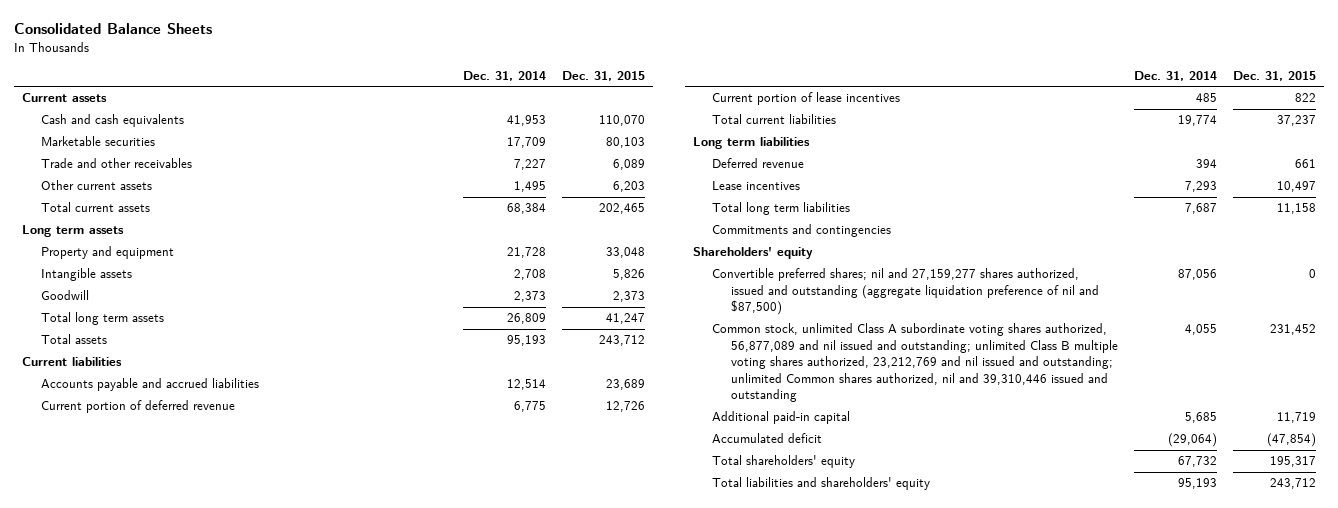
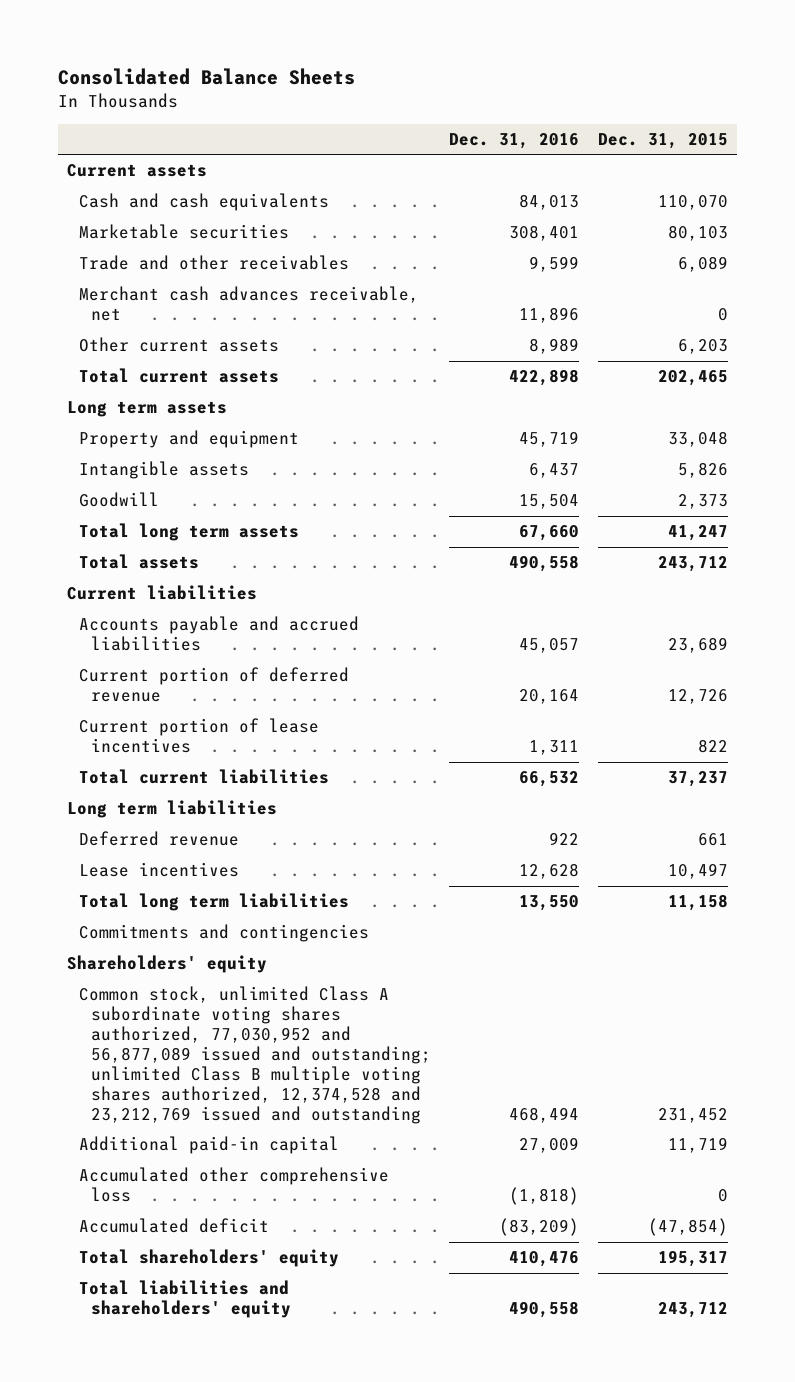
- | Dec. 31, 2014 | Dec. 31, 2015
+ | Dec. 31, 2016 | Dec. 31, 2015
+ Merchant cash advances receivable, net | 11,896 | 0
- Convertible preferred shares; nil and 27,159,277 shares authorized, issued and outstanding (aggregate liquidation preference of nil and $87,500) | 87,056 | 0
- Common stock, unlimited Class A subordinate voting shares authorized, 56,877,089 and nil issued and outstanding; unlimited Class B multiple voting shares authorized, 23,212,769 and nil issued and outstanding; unlimited Common shares authorized, nil and 39,310,446 issued and outstanding | 4,055 | 231,452
+ Common stock, unlimited Class A subordinate voting shares authorized, 77,030,952 and 56,877,089 issued and outstanding; unlimited Class B multiple voting shares authorized, 12,374,528 and 23,212,769 issued and outstanding | 468,494 | 231,452
+ Accumulated other comprehensive loss | (1,818) | 0

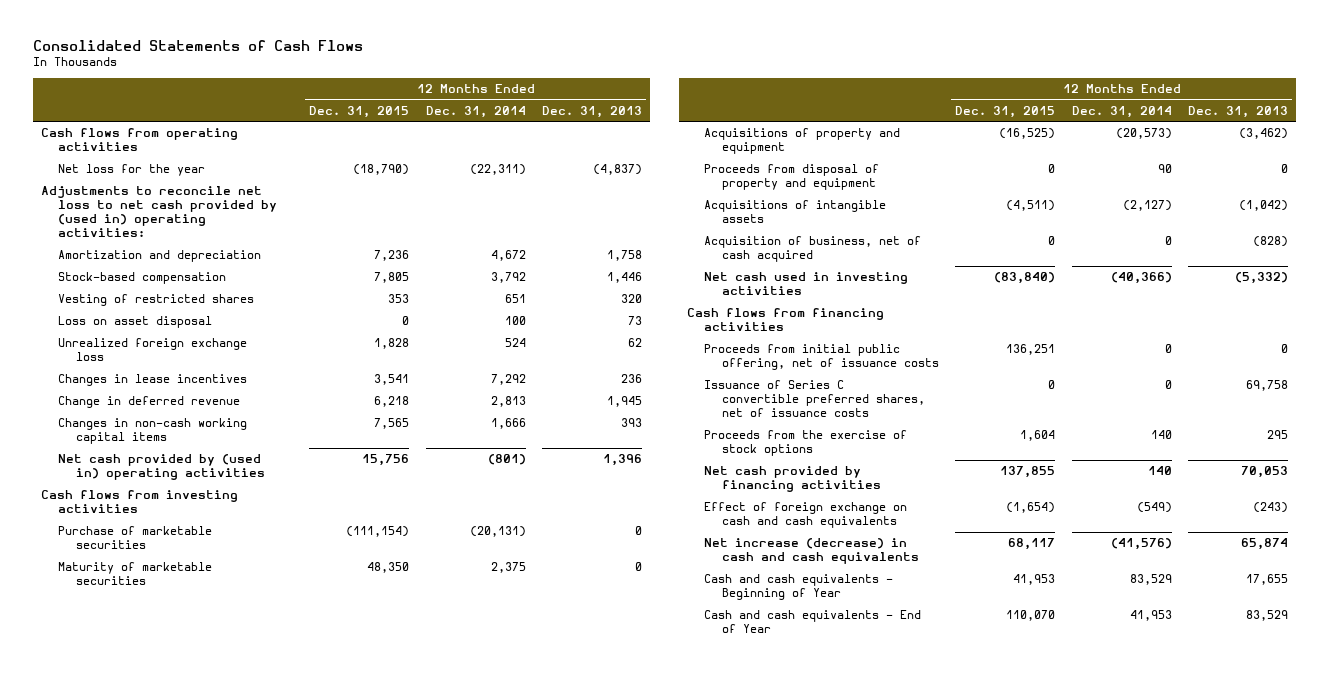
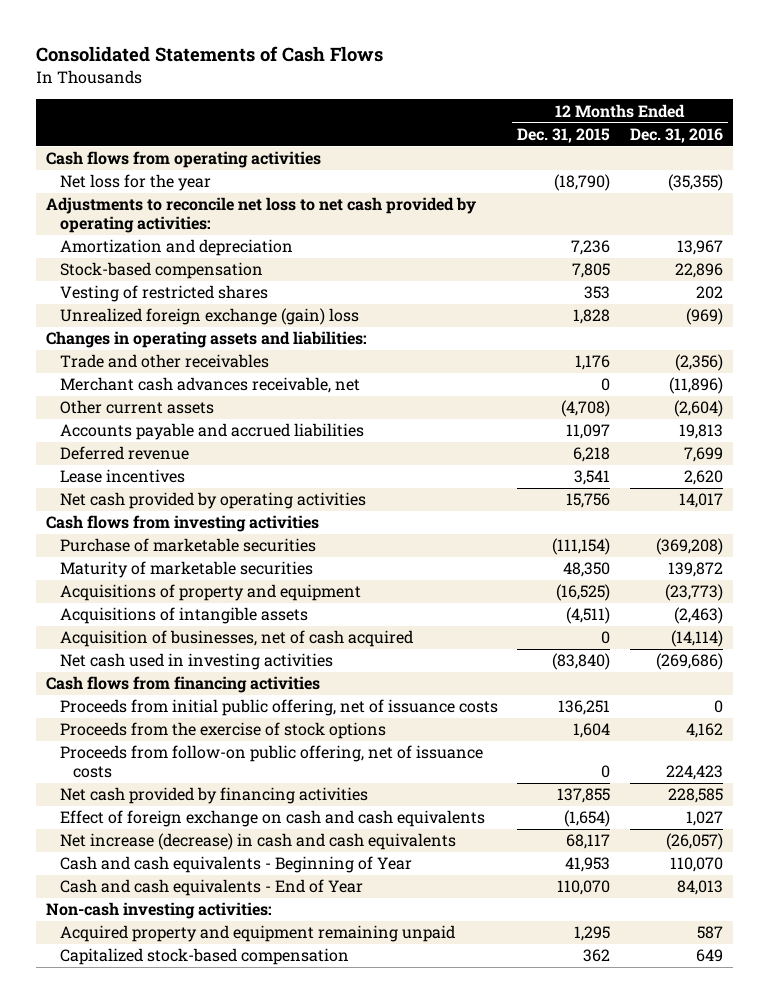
- | 12 Months Ended Dec. 31, 2015 | 12 Months Ended Dec. 31, 2014 | 12 Months Ended Dec. 31, 2013
+ | 12 Months Ended Dec. 31, 2015 | 12 Months Ended Dec. 31, 2016
- Adjustments to reconcile net loss to net cash provided by (used in) operating activities:
+ Adjustments to reconcile net loss to net cash provided by operating activities:
- Loss on asset disposal | 0 | 100 | 73
- Unrealized foreign exchange loss | 1,828 | 524 | 62
- Changes in lease incentives | 3,541 | 7,292 | 236
- Change in deferred revenue | 6,218 | 2,813 | 1,945
- Changes in non-cash working capital items | 7,565 | 1,666 | 393
- Net cash provided by (used in) operating activities | 15,756 | (801) | 1,396
+ Unrealized foreign exchange (gain) loss | 1,828 | (969)
+ Changes in operating assets and liabilities:
+ Trade and other receivables | 1,176 | (2,356)
+ Merchant cash advances receivable, net | 0 | (11,896)
+ Other current assets | (4,708) | (2,604)
+ Accounts payable and accrued liabilities | 11,097 | 19,813
+ Deferred revenue | 6,218 | 7,699
+ Lease incentives | 3,541 | 2,620
+ Net cash provided by operating activities | 15,756 | 14,017
- Proceeds from disposal of property and equipment | 0 | 90 | 0
- Acquisition of business, net of cash acquired | 0 | 0 | (828)
+ Acquisition of businesses, net of cash acquired | 0 | (14,114)
- Issuance of Series C convertible preferred shares, net of issuance costs | 0 | 0 | 69,758
+ Proceeds from follow-on public offering, net of issuance costs | 0 | 224,423
+ Non-cash investing activities:
+ Acquired property and equipment remaining unpaid | 1,295 | 587
+ Capitalized stock-based compensation | 362 | 649

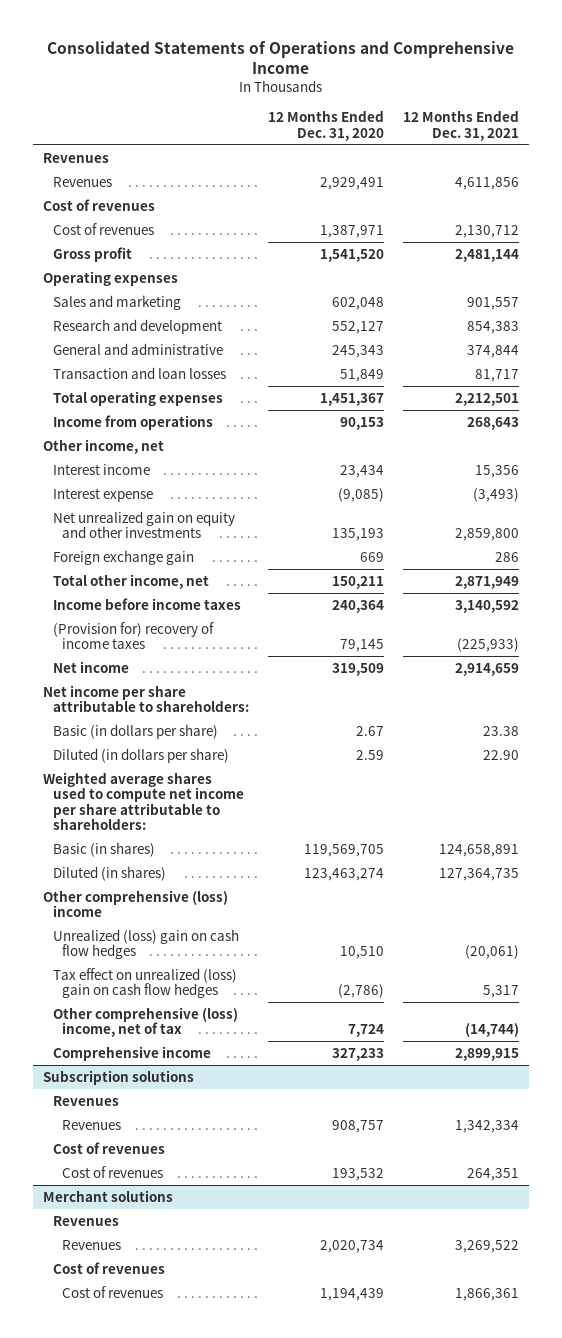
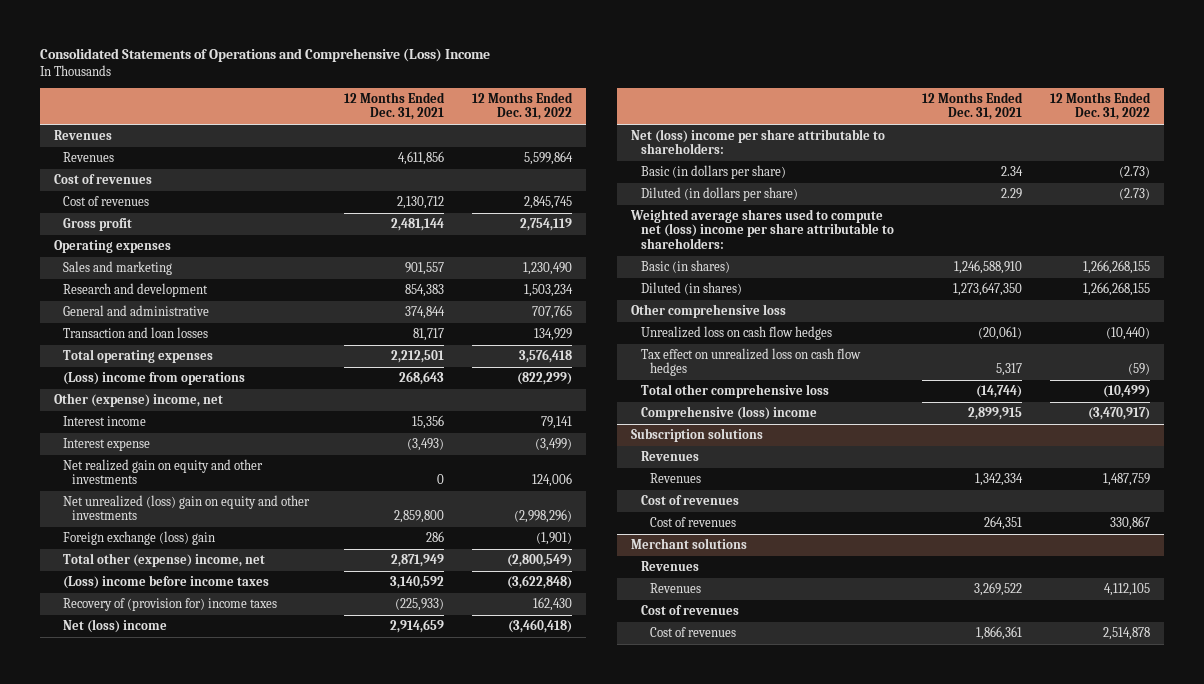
- Consolidated Statements of Operations and Comprehensive Income
+ Consolidated Statements of Operations and Comprehensive (Loss) Income
- | 12 Months Ended Dec. 31, 2020 | 12 Months Ended Dec. 31, 2021
+ | 12 Months Ended Dec. 31, 2021 | 12 Months Ended Dec. 31, 2022
- Income from operations | 90,153 | 268,643
- Other income, net
+ (Loss) income from operations | 268,643 | (822,299)
+ Other (expense) income, net
- Net unrealized gain on equity and other investments | 135,193 | 2,859,800
- Foreign exchange gain | 669 | 286
- Total other income, net | 150,211 | 2,871,949
- Income before income taxes | 240,364 | 3,140,592
- (Provision for) recovery of income taxes | 79,145 | (225,933)
- Net income | 319,509 | 2,914,659
- Net income per share attributable to shareholders:
- Basic (in dollars per share) | 2.67 | 23.38
- Diluted (in dollars per share) | 2.59 | 22.90
- Weighted average shares used to compute net income per share attributable to shareholders:
- Basic (in shares) | 119,569,705 | 124,658,891
- Diluted (in shares) | 123,463,274 | 127,364,735
- Other comprehensive (loss) income
- Unrealized (loss) gain on cash flow hedges | 10,510 | (20,061)
- Tax effect on unrealized (loss) gain on cash flow hedges | (2,786) | 5,317
- Other comprehensive (loss) income, net of tax | 7,724 | (14,744)
- Comprehensive income | 327,233 | 2,899,915
+ Net realized gain on equity and other investments | 0 | 124,006
+ Net unrealized (loss) gain on equity and other investments | 2,859,800 | (2,998,296)
+ Foreign exchange (loss) gain | 286 | (1,901)
+ Total other (expense) income, net | 2,871,949 | (2,800,549)
+ (Loss) income before income taxes | 3,140,592 | (3,622,848)
+ Recovery of (provision for) income taxes | (225,933) | 162,430
+ Net (loss) income | 2,914,659 | (3,460,418)
+ Net (loss) income per share attributable to shareholders:
+ Basic (in dollars per share) | 2.34 | (2.73)
+ Diluted (in dollars per share) | 2.29 | (2.73)
+ Weighted average shares used to compute net (loss) income per share attributable to shareholders:
+ Basic (in shares) | 1,246,588,910 | 1,266,268,155
+ Diluted (in shares) | 1,273,647,350 | 1,266,268,155
+ Other comprehensive loss
+ Unrealized loss on cash flow hedges | (20,061) | (10,440)
+ Tax effect on unrealized loss on cash flow hedges | 5,317 | (59)
+ Total other comprehensive loss | (14,744) | (10,499)
+ Comprehensive (loss) income | 2,899,915 | (3,470,917)

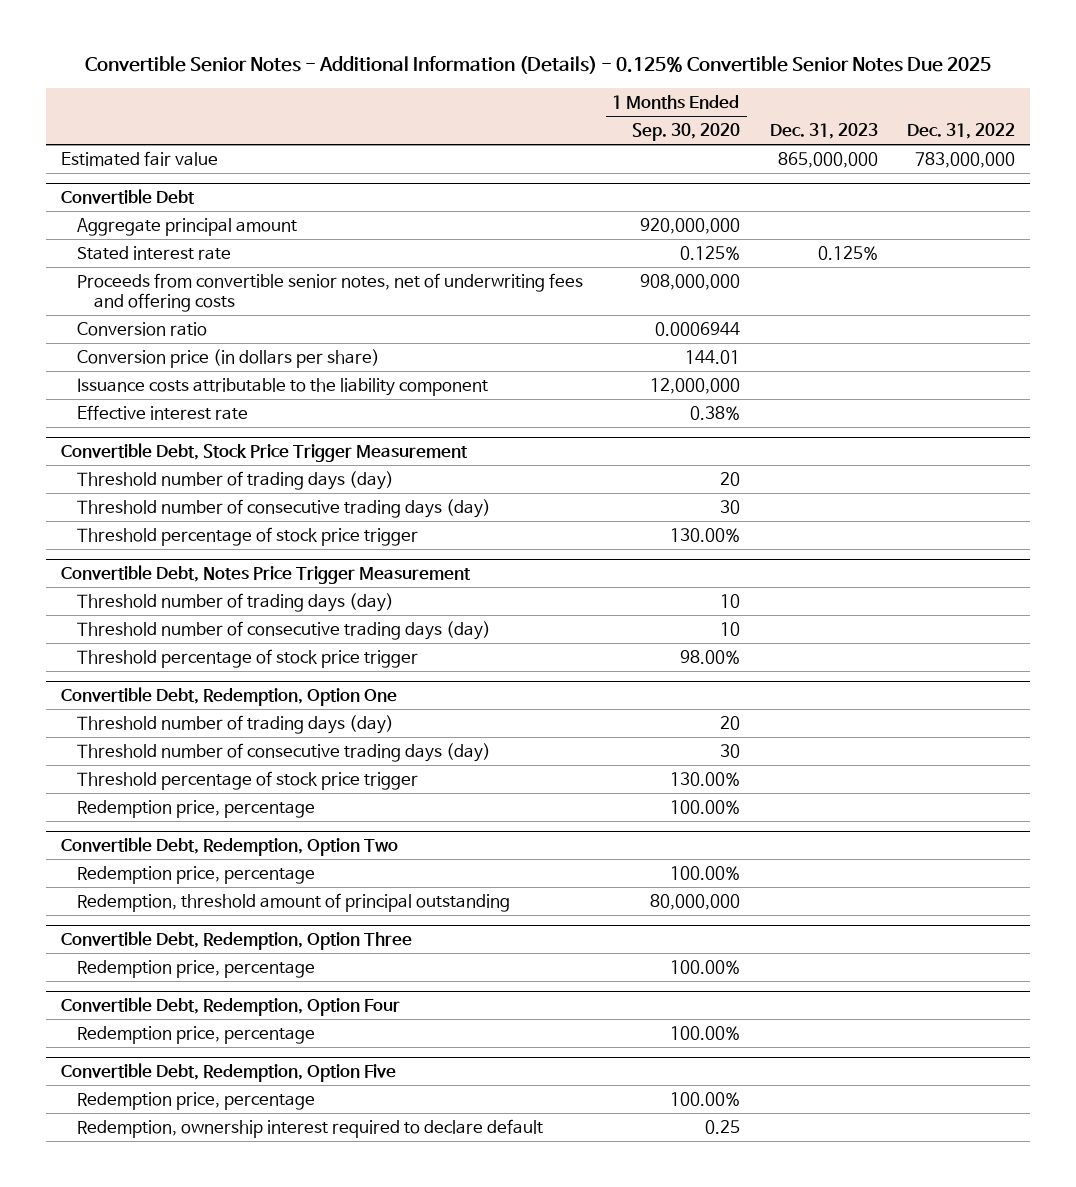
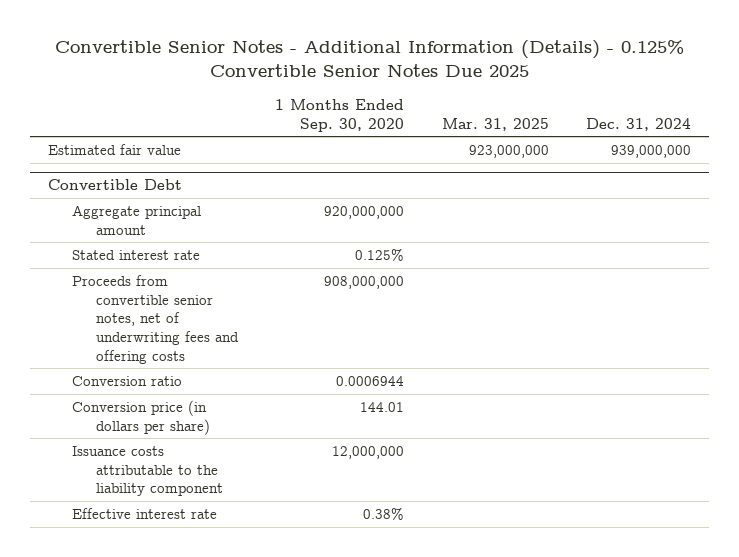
- | 1 Months Ended Sep. 30, 2020 | Dec. 31, 2023 | Dec. 31, 2022
+ | 1 Months Ended Sep. 30, 2020 | Mar. 31, 2025 | Dec. 31, 2024
- Convertible Debt, Stock Price Trigger Measurement
- Threshold number of trading days (day) | 20 | |
- Threshold number of consecutive trading days (day) | 30 | |
- Threshold percentage of stock price trigger | 130.00% | |
- Convertible Debt, Notes Price Trigger Measurement
- Threshold number of trading days (day) | 10 | |
- Threshold number of consecutive trading days (day) | 10 | |
- Threshold percentage of stock price trigger | 98.00% | |
- Convertible Debt, Redemption, Option One
- Threshold number of trading days (day) | 20 | |
- Threshold number of consecutive trading days (day) | 30 | |
- Threshold percentage of stock price trigger | 130.00% | |
- Redemption price, percentage | 100.00% | |
- Convertible Debt, Redemption, Option Two
- Redemption price, percentage | 100.00% | |
- Redemption, threshold amount of principal outstanding | 80,000,000 | |
- Convertible Debt, Redemption, Option Three
- Redemption price, percentage | 100.00% | |
- Convertible Debt, Redemption, Option Four
- Redemption price, percentage | 100.00% | |
- Convertible Debt, Redemption, Option Five
- Redemption price, percentage | 100.00% | |
- Redemption, ownership interest required to declare default | 0.25 | |

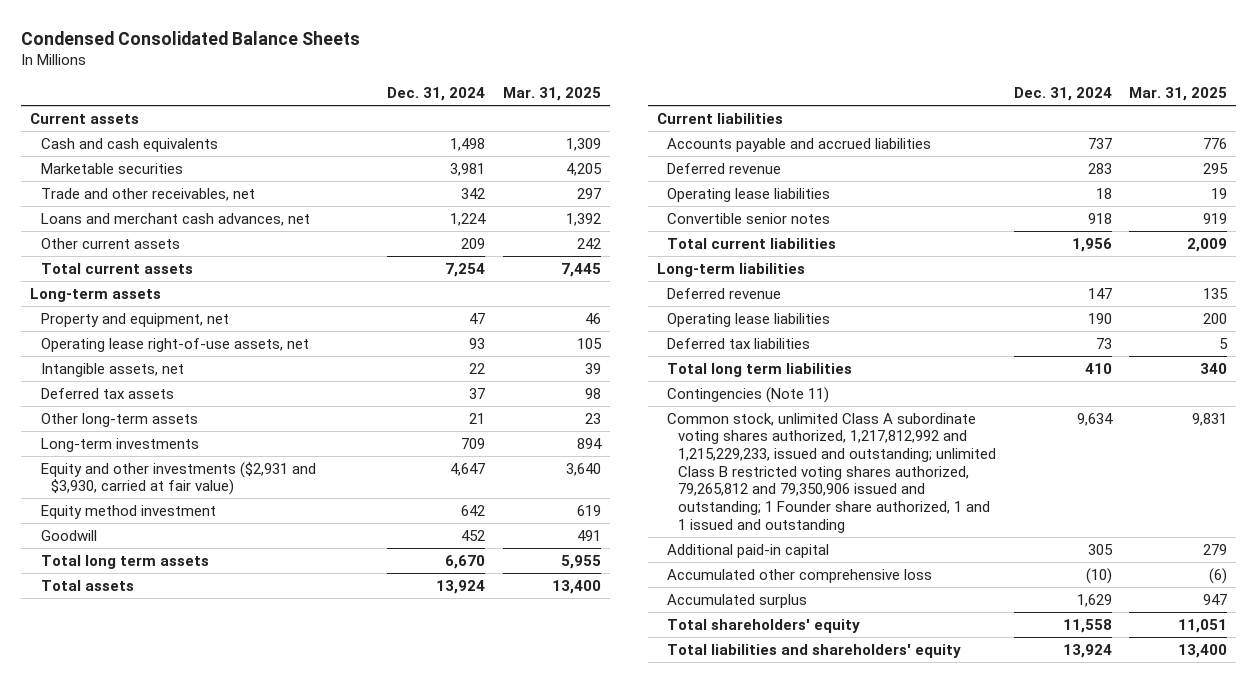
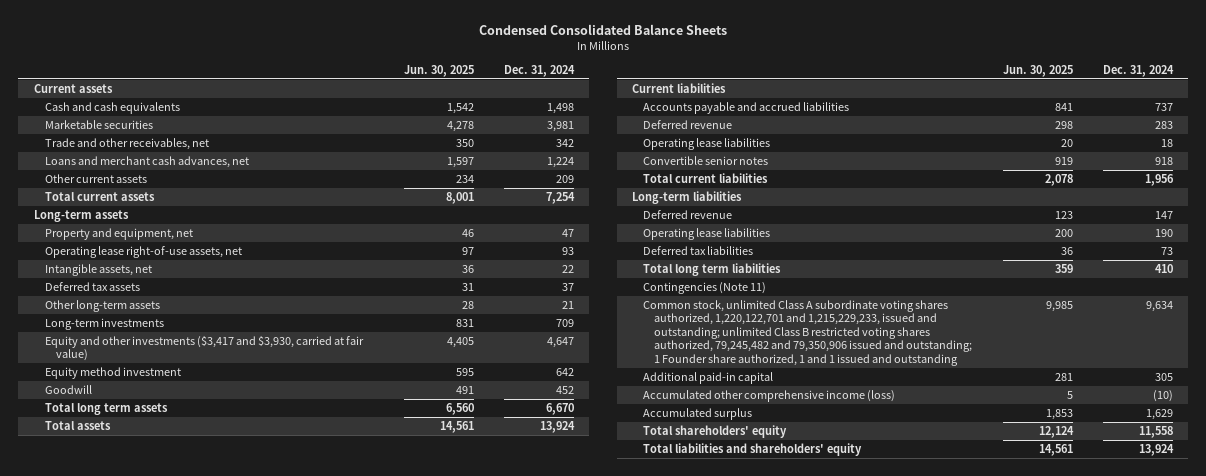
- | Dec. 31, 2024 | Mar. 31, 2025
+ | Jun. 30, 2025 | Dec. 31, 2024
- Equity and other investments ($2,931 and $3,930, carried at fair value) | 4,647 | 3,640
+ Equity and other investments ($3,417 and $3,930, carried at fair value) | 4,405 | 4,647
- Common stock, unlimited Class A subordinate voting shares authorized, 1,217,812,992 and 1,215,229,233, issued and outstanding; unlimited Class B restricted voting shares authorized, 79,265,812 and 79,350,906 issued and outstanding; 1 Founder share authorized, 1 and 1 issued and outstanding | 9,634 | 9,831
+ Common stock, unlimited Class A subordinate voting shares authorized, 1,220,122,701 and 1,215,229,233, issued and outstanding; unlimited Class B restricted voting shares authorized, 79,245,482 and 79,350,906 issued and outstanding; 1 Founder share authorized, 1 and 1 issued and outstanding | 9,985 | 9,634
- Accumulated other comprehensive loss | (10) | (6)
+ Accumulated other comprehensive income (loss) | 5 | (10)

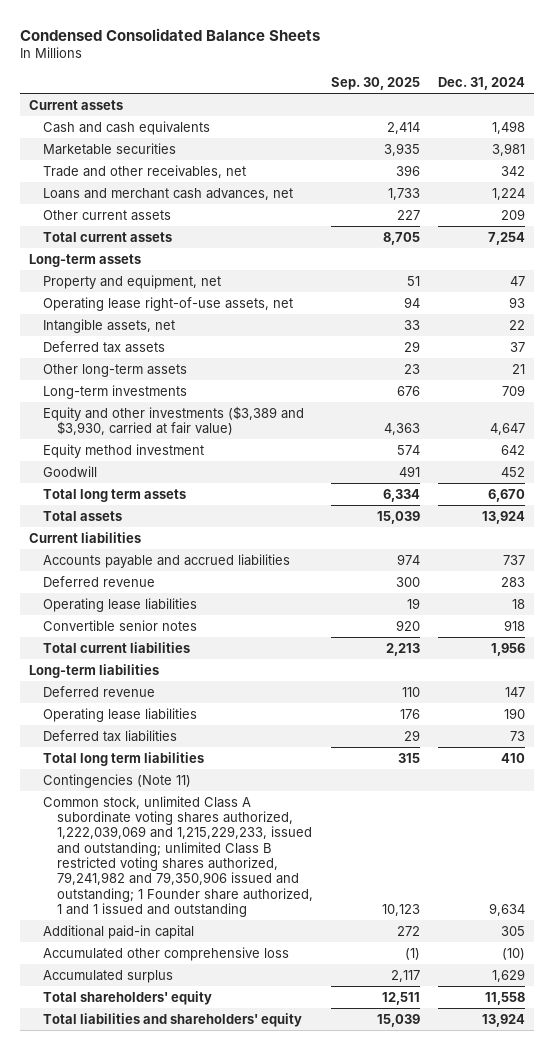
- | Jun. 30, 2025 | Dec. 31, 2024
+ | Sep. 30, 2025 | Dec. 31, 2024
- Equity and other investments ($3,417 and $3,930, carried at fair value) | 4,405 | 4,647
+ Equity and other investments ($3,389 and $3,930, carried at fair value) | 4,363 | 4,647
- Common stock, unlimited Class A subordinate voting shares authorized, 1,220,122,701 and 1,215,229,233, issued and outstanding; unlimited Class B restricted voting shares authorized, 79,245,482 and 79,350,906 issued and outstanding; 1 Founder share authorized, 1 and 1 issued and outstanding | 9,985 | 9,634
+ Common stock, unlimited Class A subordinate voting shares authorized, 1,222,039,069 and 1,215,229,233, issued and outstanding; unlimited Class B restricted voting shares authorized, 79,241,982 and 79,350,906 issued and outstanding; 1 Founder share authorized, 1 and 1 issued and outstanding | 10,123 | 9,634
- Accumulated other comprehensive income (loss) | 5 | (10)
+ Accumulated other comprehensive loss | (1) | (10)

